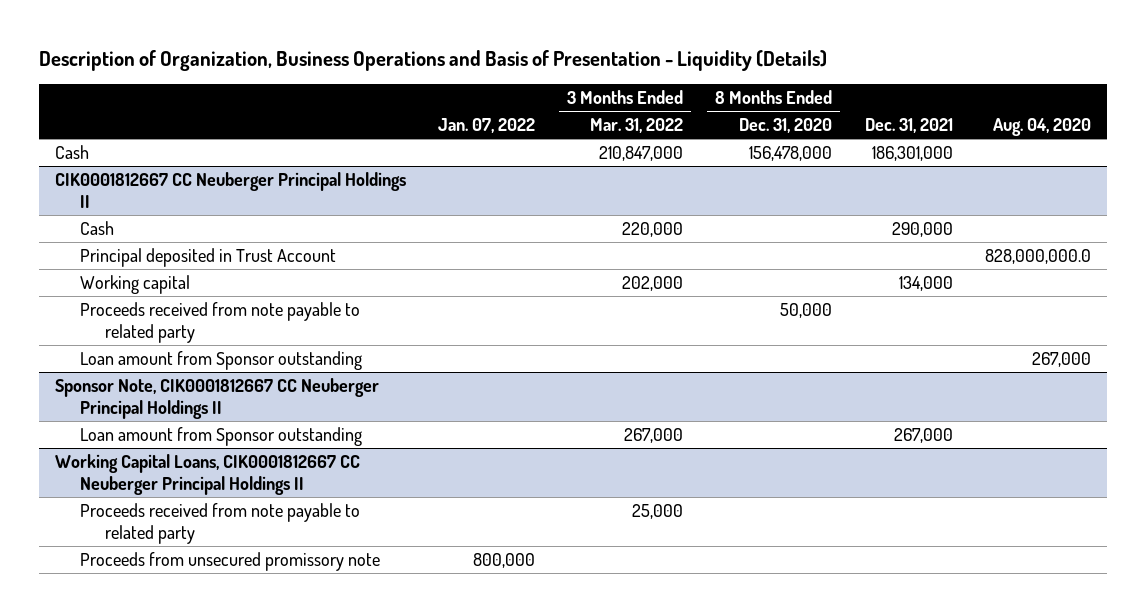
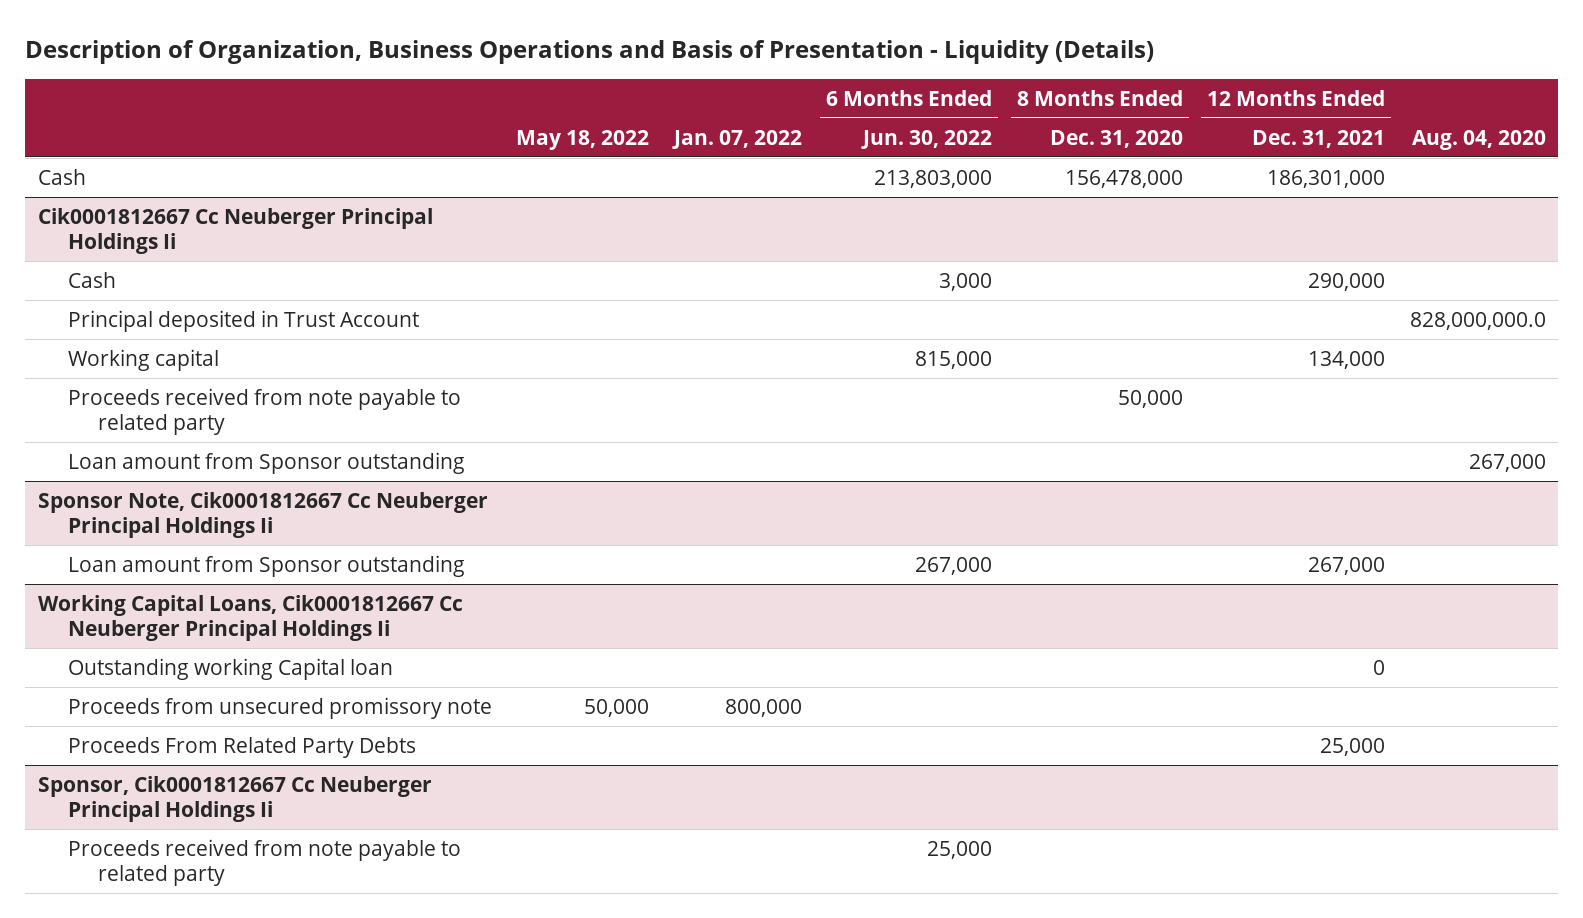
- | Jan. 07, 2022 | 3 Months Ended Mar. 31, 2022 | 8 Months Ended Dec. 31, 2020 | Dec. 31, 2021 | Aug. 04, 2020
+ | May 18, 2022 | Jan. 07, 2022 | 6 Months Ended Jun. 30, 2022 | 8 Months Ended Dec. 31, 2020 | 12 Months Ended Dec. 31, 2021 | Aug. 04, 2020
- CIK0001812667 CC Neuberger Principal Holdings II
+ Cik0001812667 Cc Neuberger Principal Holdings Ii
- Sponsor Note, CIK0001812667 CC Neuberger Principal Holdings II
+ Sponsor Note, Cik0001812667 Cc Neuberger Principal Holdings Ii
- Working Capital Loans, CIK0001812667 CC Neuberger Principal Holdings II
- Proceeds received from note payable to related party | | 25,000 | | |
+ Working Capital Loans, Cik0001812667 Cc Neuberger Principal Holdings Ii
+ Outstanding working Capital loan | | | | | 0 |
+ Proceeds From Related Party Debts | | | | | 25,000 |
+ Sponsor, Cik0001812667 Cc Neuberger Principal Holdings Ii
+ Proceeds received from note payable to related party | | | 25,000 | | |

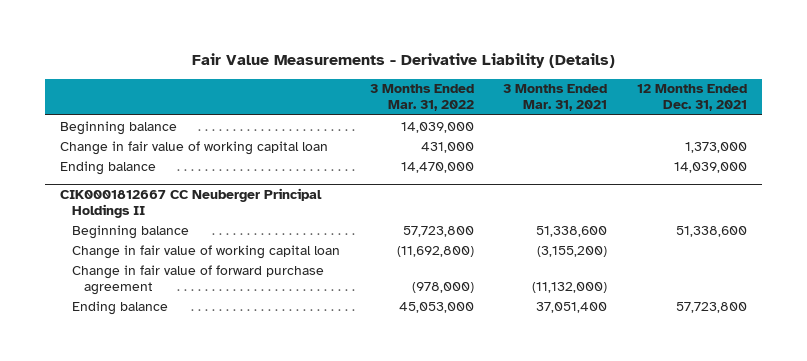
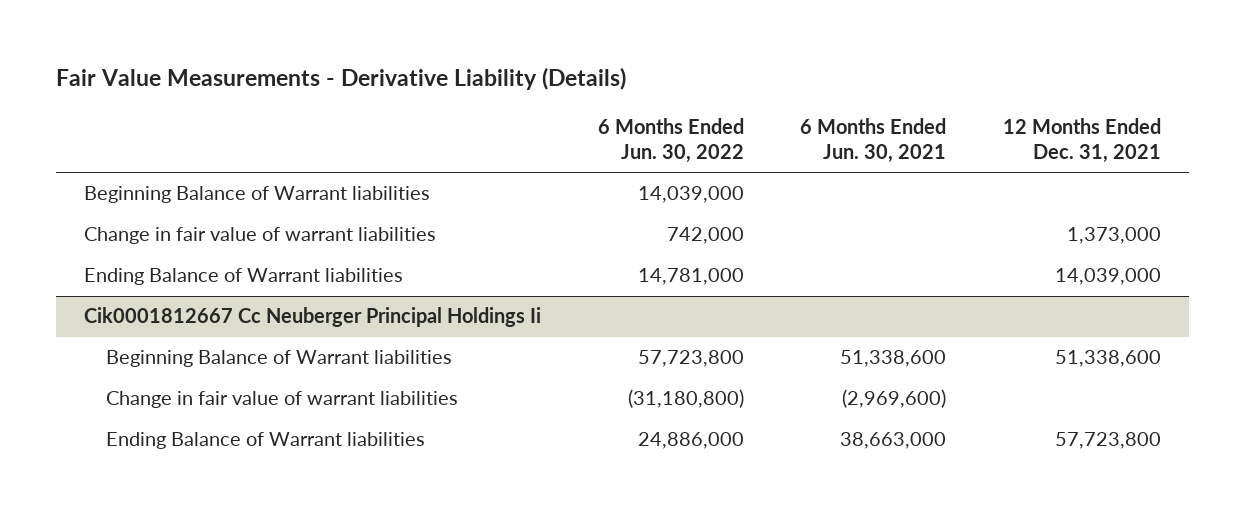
- | 3 Months Ended Mar. 31, 2022 | 3 Months Ended Mar. 31, 2021 | 12 Months Ended Dec. 31, 2021
+ | 6 Months Ended Jun. 30, 2022 | 6 Months Ended Jun. 30, 2021 | 12 Months Ended Dec. 31, 2021
- Beginning balance | 14,039,000 | |
- Change in fair value of working capital loan | 431,000 | | 1,373,000
- Ending balance | 14,470,000 | | 14,039,000
- CIK0001812667 CC Neuberger Principal Holdings II
- Beginning balance | 57,723,800 | 51,338,600 | 51,338,600
- Change in fair value of working capital loan | (11,692,800) | (3,155,200) |
- Change in fair value of forward purchase agreement | (978,000) | (11,132,000) |
- Ending balance | 45,053,000 | 37,051,400 | 57,723,800
+ Beginning Balance of Warrant liabilities | 14,039,000 | |
+ Change in fair value of warrant liabilities | 742,000 | | 1,373,000
+ Ending Balance of Warrant liabilities | 14,781,000 | | 14,039,000
+ Cik0001812667 Cc Neuberger Principal Holdings Ii
+ Beginning Balance of Warrant liabilities | 57,723,800 | 51,338,600 | 51,338,600
+ Change in fair value of warrant liabilities | (31,180,800) | (2,969,600) |
+ Ending Balance of Warrant liabilities | 24,886,000 | 38,663,000 | 57,723,800

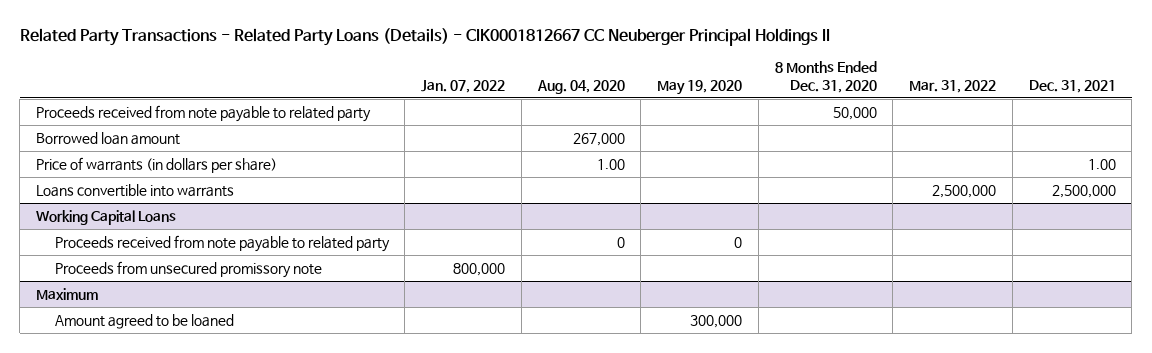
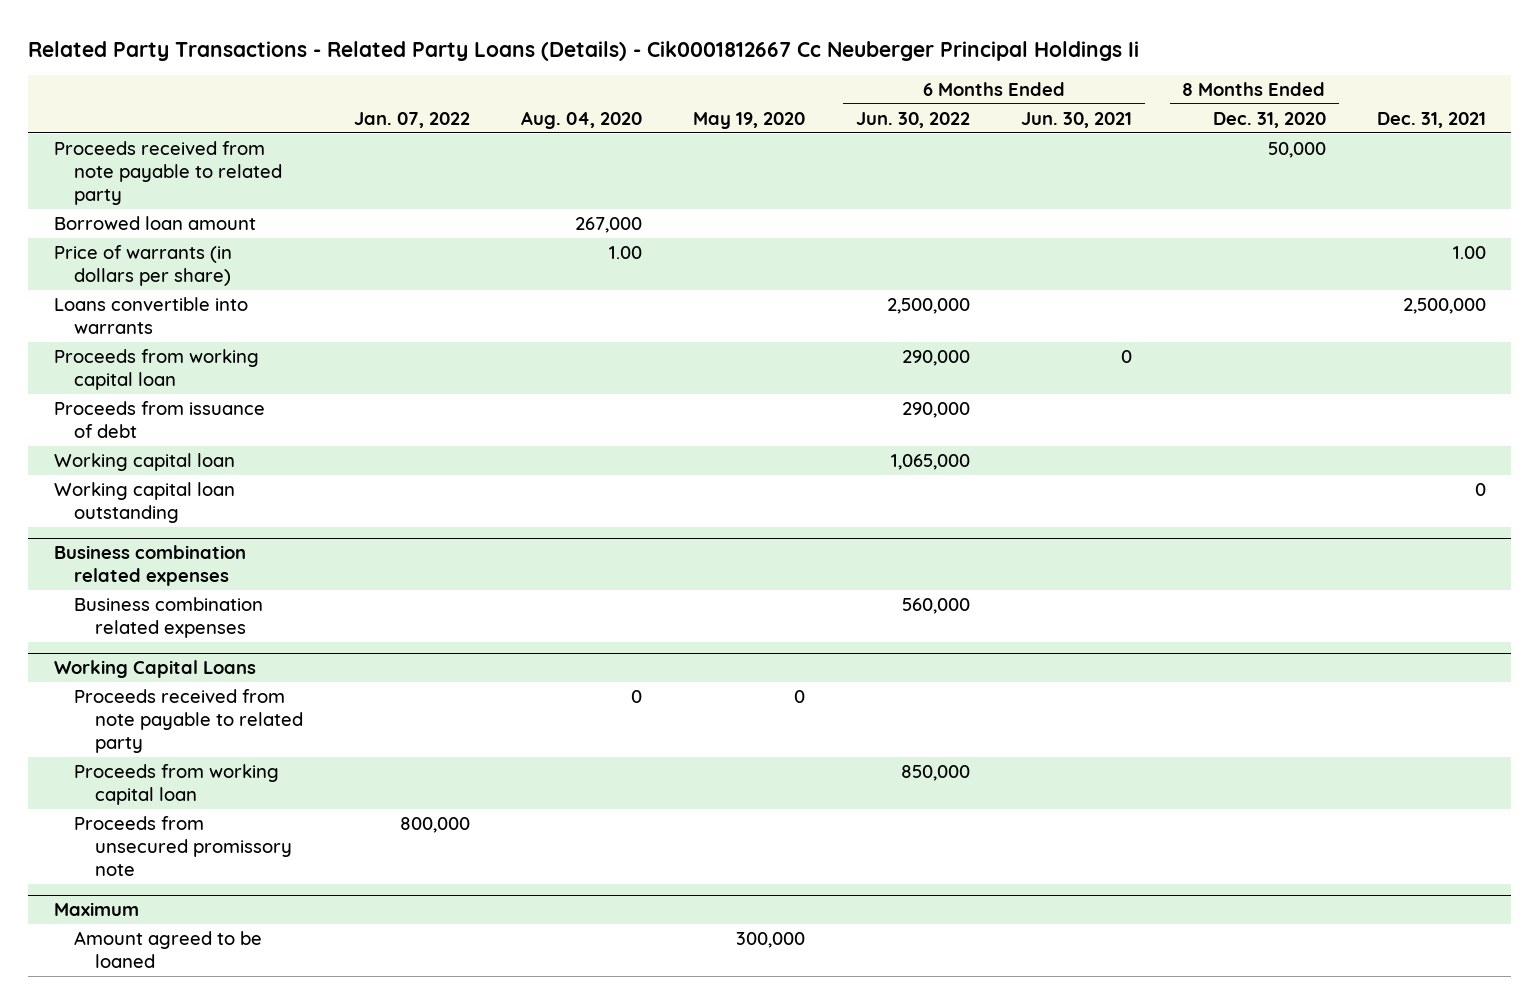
- Related Party Transactions - Related Party Loans (Details) - CIK0001812667 CC Neuberger Principal Holdings II
+ Related Party Transactions - Related Party Loans (Details) - Cik0001812667 Cc Neuberger Principal Holdings Ii
- | Jan. 07, 2022 | Aug. 04, 2020 | May 19, 2020 | 8 Months Ended Dec. 31, 2020 | Mar. 31, 2022 | Dec. 31, 2021
+ | Jan. 07, 2022 | Aug. 04, 2020 | May 19, 2020 | 6 Months Ended Jun. 30, 2022 | 6 Months Ended Jun. 30, 2021 | 8 Months Ended Dec. 31, 2020 | Dec. 31, 2021
+ Proceeds from working capital loan | | | | 290,000 | 0 | |
+ Proceeds from issuance of debt | | | | 290,000 | | |
+ Working capital loan | | | | 1,065,000 | | |
+ Working capital loan outstanding | | | | | | | 0
+ Business combination related expenses
+ Business combination related expenses | | | | 560,000 | | |
@ Working Capital Loans
+ Proceeds from working capital loan | | | | 850,000 | | |

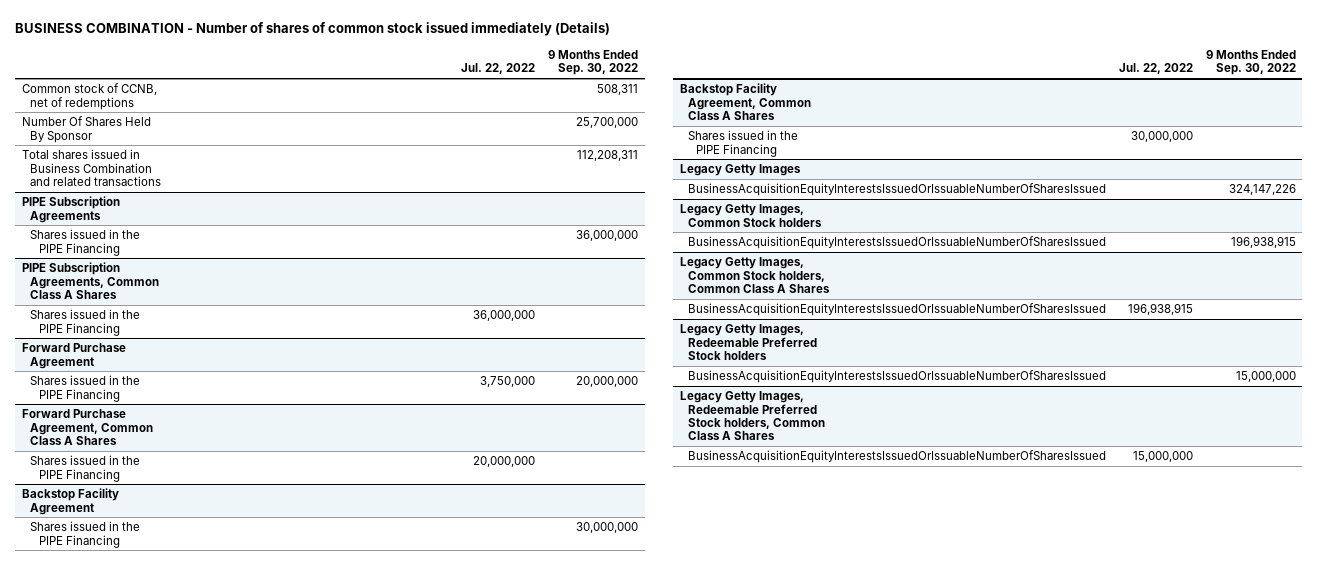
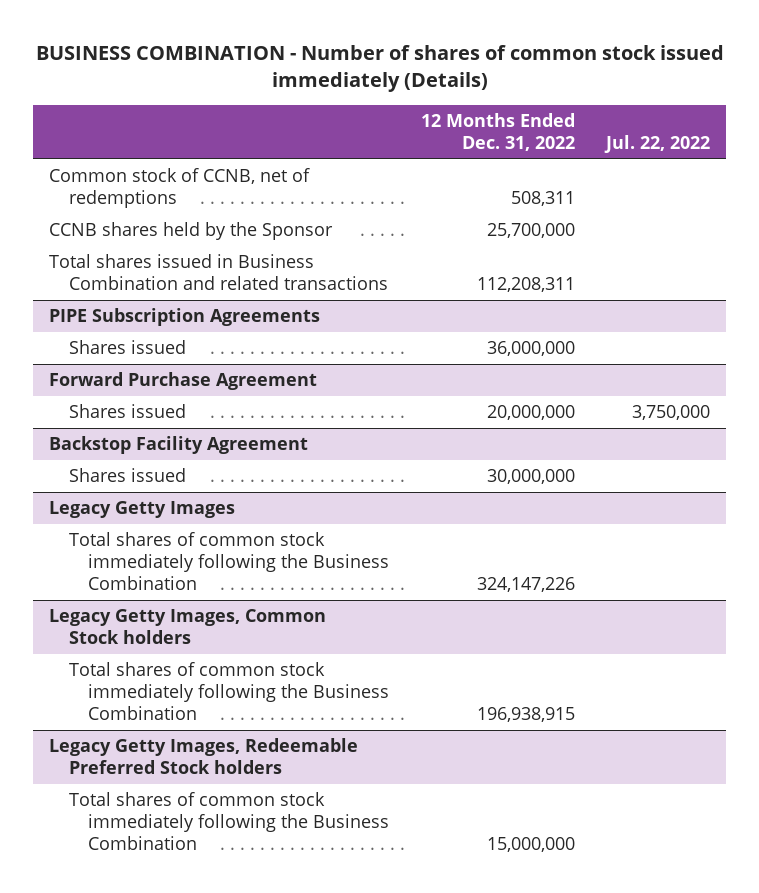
- | Jul. 22, 2022 | 9 Months Ended Sep. 30, 2022
+ | 12 Months Ended Dec. 31, 2022 | Jul. 22, 2022
- Number Of Shares Held By Sponsor | | 25,700,000
+ CCNB shares held by the Sponsor | 25,700,000 |
@ PIPE Subscription Agreements
- Shares issued in the PIPE Financing | | 36,000,000
- PIPE Subscription Agreements, Common Class A Shares
- Shares issued in the PIPE Financing | 36,000,000 |
@ PIPE Subscription Agreements
+ Shares issued | 36,000,000 |
@ Forward Purchase Agreement
- Shares issued in the PIPE Financing | 3,750,000 | 20,000,000
- Forward Purchase Agreement, Common Class A Shares
- Shares issued in the PIPE Financing | 20,000,000 |
@ Forward Purchase Agreement
+ Shares issued | 20,000,000 | 3,750,000
@ Backstop Facility Agreement
- Shares issued in the PIPE Financing | | 30,000,000
- Backstop Facility Agreement, Common Class A Shares
- Shares issued in the PIPE Financing | 30,000,000 |
@ Backstop Facility Agreement
+ Shares issued | 30,000,000 |
@ Legacy Getty Images
- BusinessAcquisitionEquityInterestsIssuedOrIssuableNumberOfSharesIssued | | 324,147,226
+ Total shares of common stock immediately following the Business Combination | 324,147,226 |
@ Legacy Getty Images, Common Stock holders
- BusinessAcquisitionEquityInterestsIssuedOrIssuableNumberOfSharesIssued | | 196,938,915
- Legacy Getty Images, Common Stock holders, Common Class A Shares
- BusinessAcquisitionEquityInterestsIssuedOrIssuableNumberOfSharesIssued | 196,938,915 |
@ Legacy Getty Images, Common Stock holders
+ Total shares of common stock immediately following the Business Combination | 196,938,915 |
@ Legacy Getty Images, Redeemable Preferred Stock holders
- BusinessAcquisitionEquityInterestsIssuedOrIssuableNumberOfSharesIssued | | 15,000,000
- Legacy Getty Images, Redeemable Preferred Stock holders, Common Class A Shares
- BusinessAcquisitionEquityInterestsIssuedOrIssuableNumberOfSharesIssued | 15,000,000 |
@ Legacy Getty Images, Redeemable Preferred Stock holders
+ Total shares of common stock immediately following the Business Combination | 15,000,000 |

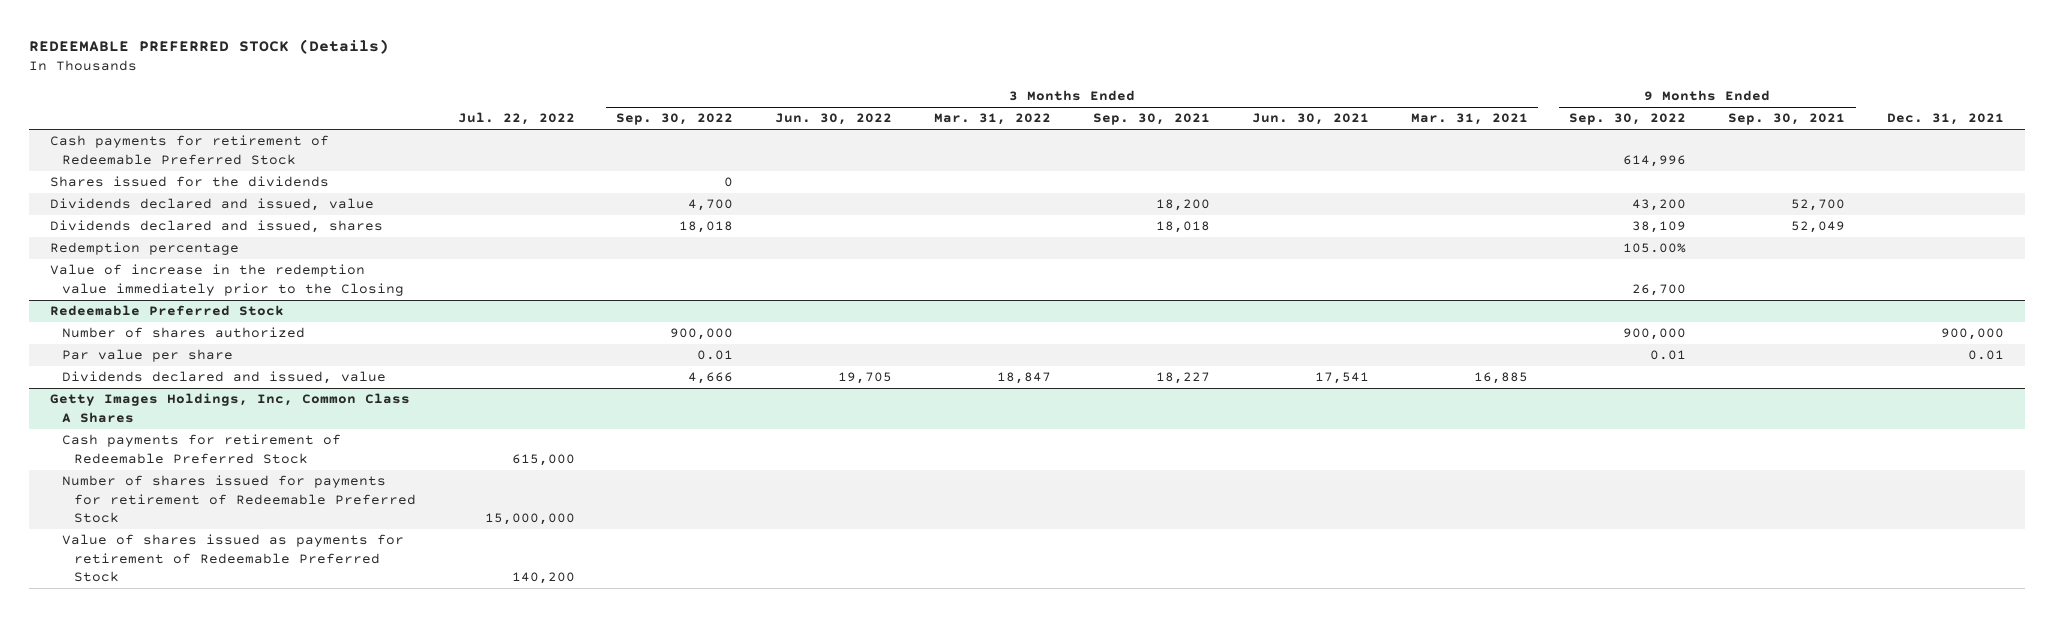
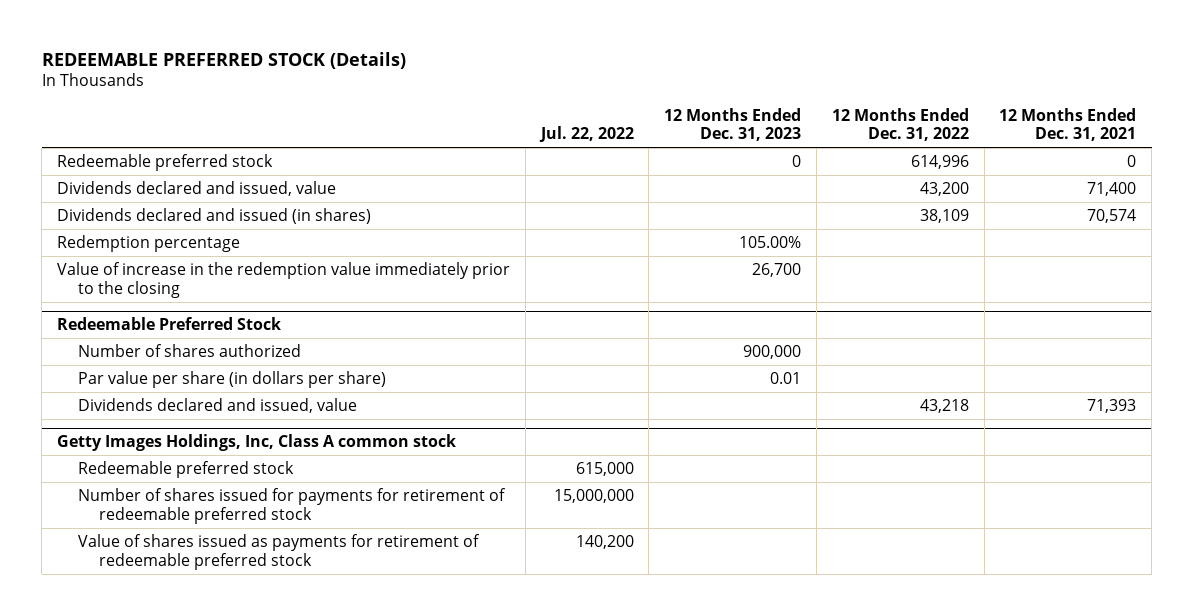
- | Jul. 22, 2022 | 3 Months Ended Sep. 30, 2022 | 3 Months Ended Jun. 30, 2022 | 3 Months Ended Mar. 31, 2022 | 3 Months Ended Sep. 30, 2021 | 3 Months Ended Jun. 30, 2021 | 3 Months Ended Mar. 31, 2021 | 9 Months Ended Sep. 30, 2022 | 9 Months Ended Sep. 30, 2021 | Dec. 31, 2021
+ | Jul. 22, 2022 | 12 Months Ended Dec. 31, 2023 | 12 Months Ended Dec. 31, 2022 | 12 Months Ended Dec. 31, 2021
- Cash payments for retirement of Redeemable Preferred Stock | | | | | | | | 614,996 | |
- Shares issued for the dividends | | 0 | | | | | | | |
+ Redeemable preferred stock | | 0 | 614,996 | 0
- Dividends declared and issued, shares | | 18,018 | | | 18,018 | | | 38,109 | 52,049 |
+ Dividends declared and issued (in shares) | | | 38,109 | 70,574
- Value of increase in the redemption value immediately prior to the Closing | | | | | | | | 26,700 | |
+ Value of increase in the redemption value immediately prior to the closing | | 26,700 | |
@ Redeemable Preferred Stock
- Par value per share | | 0.01 | | | | | | 0.01 | | 0.01
+ Par value per share (in dollars per share) | | 0.01 | |
- Getty Images Holdings, Inc, Common Class A Shares
- Cash payments for retirement of Redeemable Preferred Stock | 615,000 | | | | | | | | |
- Number of shares issued for payments for retirement of Redeemable Preferred Stock | 15,000,000 | | | | | | | | |
- Value of shares issued as payments for retirement of Redeemable Preferred Stock | 140,200 | | | | | | | | |
+ Getty Images Holdings, Inc, Class A common stock
+ Redeemable preferred stock | 615,000 | | |
+ Number of shares issued for payments for retirement of redeemable preferred stock | 15,000,000 | | |
+ Value of shares issued as payments for retirement of redeemable preferred stock | 140,200 | | |

